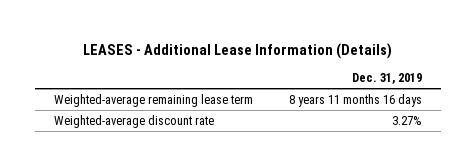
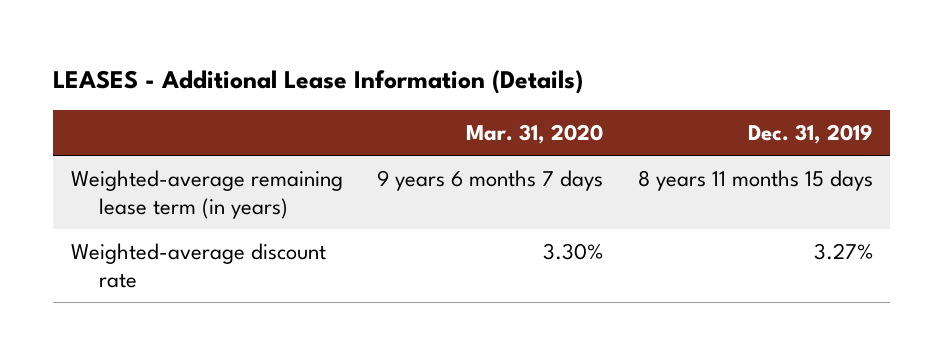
- | Dec. 31, 2019
+ | Mar. 31, 2020 | Dec. 31, 2019
- Weighted-average remaining lease term | 8 years 11 months 16 days
+ Weighted-average remaining lease term (in years) | 9 years 6 months 7 days | 8 years 11 months 15 days

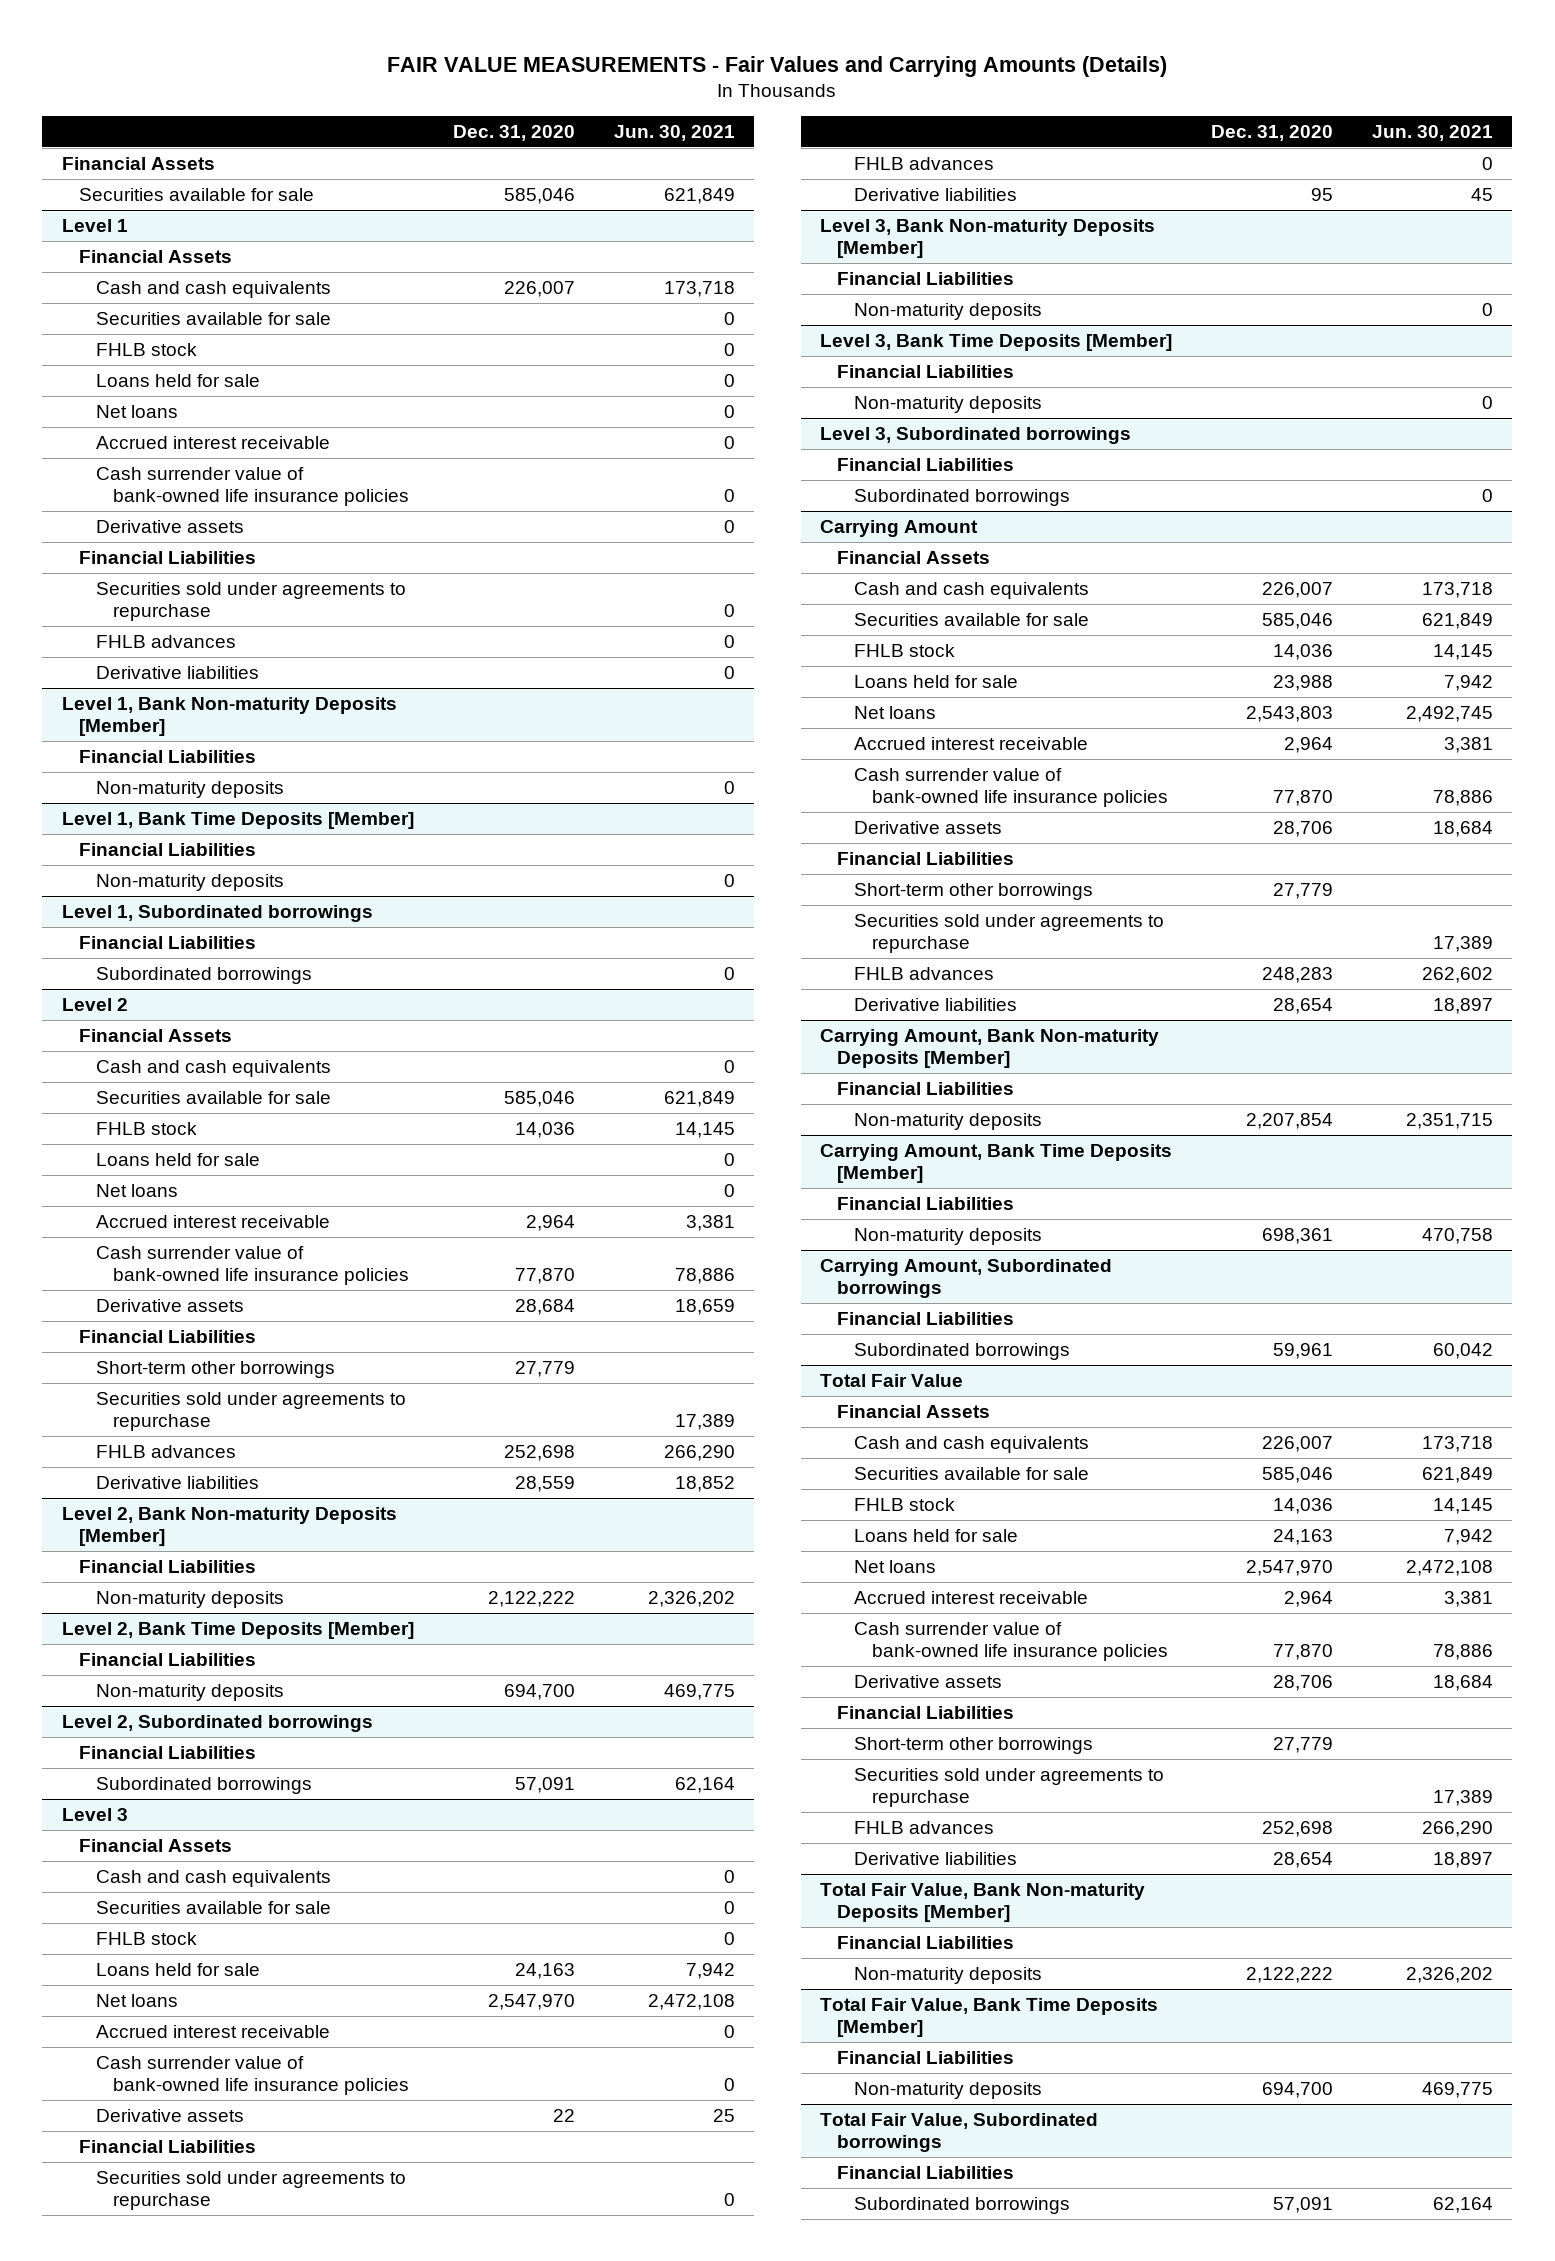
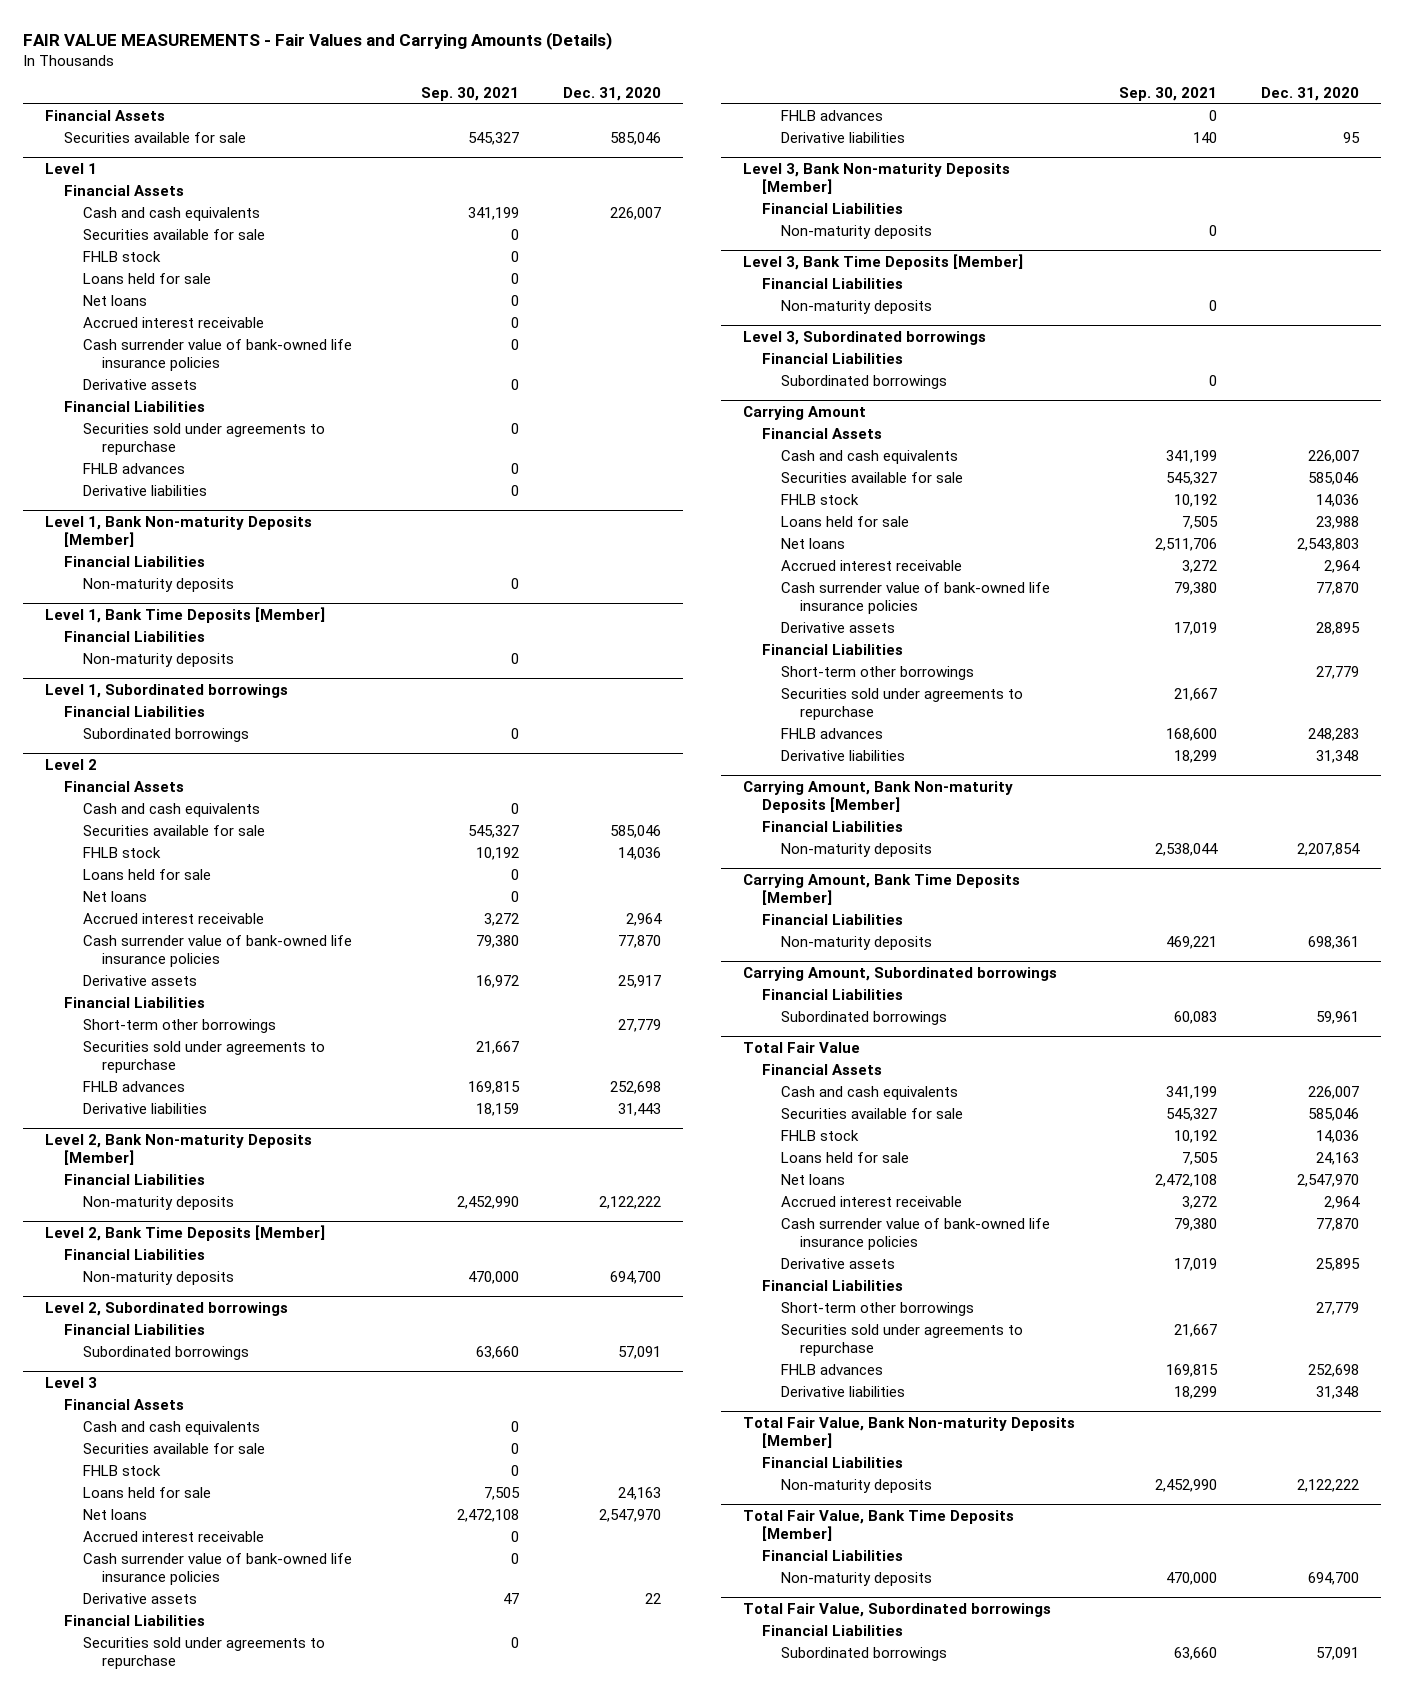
- | Dec. 31, 2020 | Jun. 30, 2021
+ | Sep. 30, 2021 | Dec. 31, 2020
@ Level 2
- Derivative assets | 28,684 | 18,659
+ Derivative assets | 16,972 | 25,917
- Derivative liabilities | 28,559 | 18,852
+ Derivative liabilities | 18,159 | 31,443
@ Carrying Amount
- Derivative assets | 28,706 | 18,684
+ Derivative assets | 17,019 | 28,895
- Derivative liabilities | 28,654 | 18,897
+ Derivative liabilities | 18,299 | 31,348
@ Total Fair Value
- Derivative assets | 28,706 | 18,684
+ Derivative assets | 17,019 | 25,895
- Derivative liabilities | 28,654 | 18,897
+ Derivative liabilities | 18,299 | 31,348

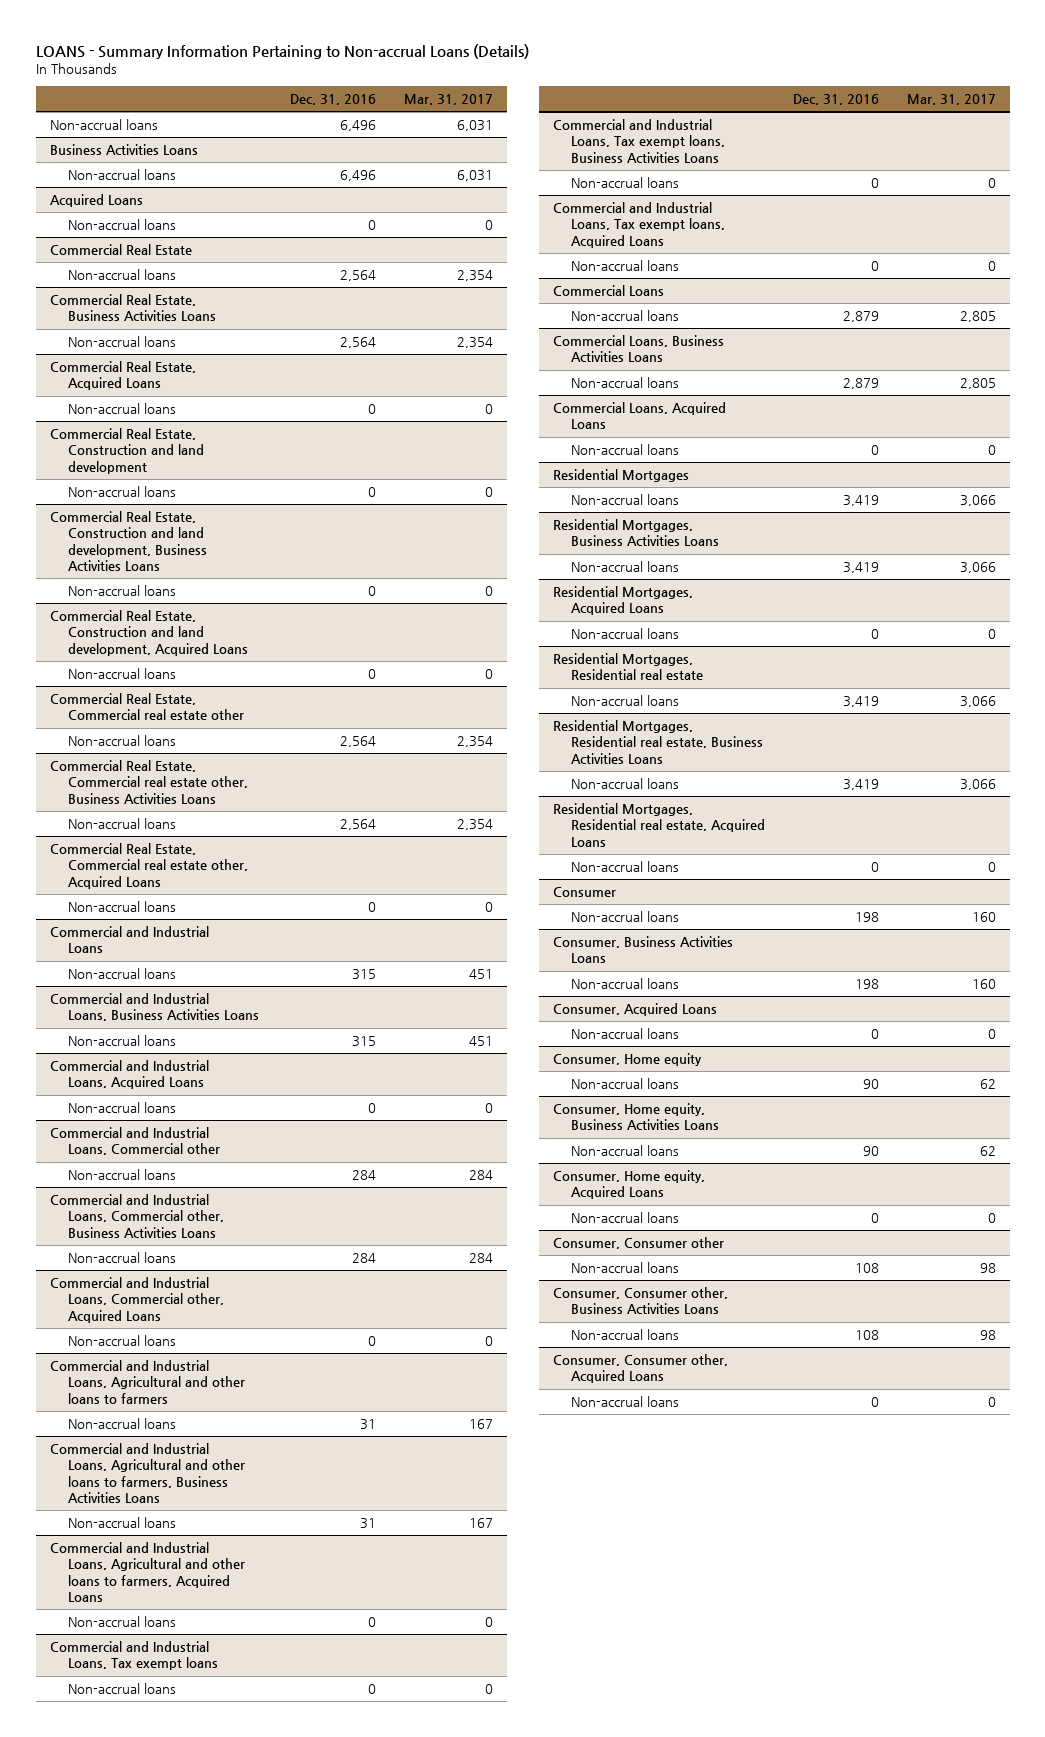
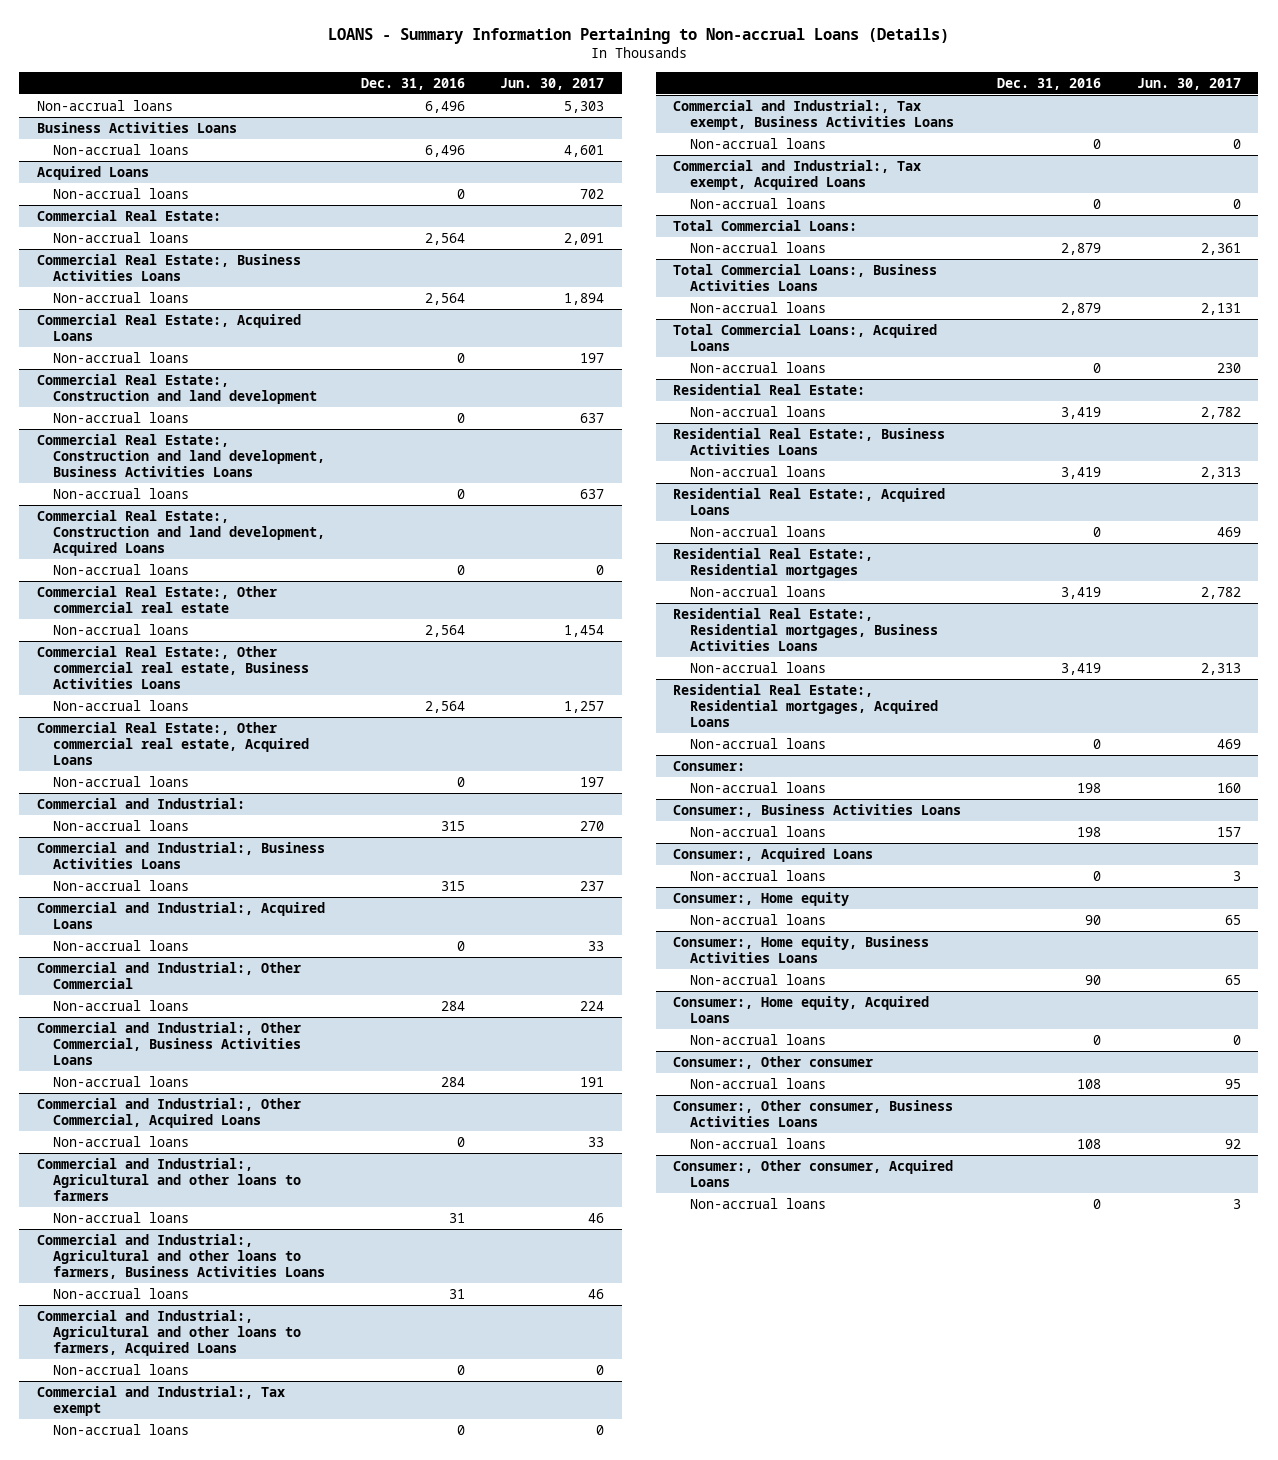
- | Dec. 31, 2016 | Mar. 31, 2017
+ | Dec. 31, 2016 | Jun. 30, 2017
- Commercial Real Estate
+ Commercial Real Estate:
- Commercial Real Estate, Business Activities Loans
+ Commercial Real Estate:, Business Activities Loans
- Commercial Real Estate, Acquired Loans
+ Commercial Real Estate:, Acquired Loans
- Commercial Real Estate, Construction and land development
+ Commercial Real Estate:, Construction and land development
- Commercial Real Estate, Construction and land development, Business Activities Loans
+ Commercial Real Estate:, Construction and land development, Business Activities Loans
- Commercial Real Estate, Construction and land development, Acquired Loans
+ Commercial Real Estate:, Construction and land development, Acquired Loans
- Commercial Real Estate, Commercial real estate other
+ Commercial Real Estate:, Other commercial real estate
- Commercial Real Estate, Commercial real estate other, Business Activities Loans
+ Commercial Real Estate:, Other commercial real estate, Business Activities Loans
- Commercial Real Estate, Commercial real estate other, Acquired Loans
+ Commercial Real Estate:, Other commercial real estate, Acquired Loans
- Commercial and Industrial Loans
+ Commercial and Industrial:
- Commercial and Industrial Loans, Business Activities Loans
+ Commercial and Industrial:, Business Activities Loans
- Commercial and Industrial Loans, Acquired Loans
+ Commercial and Industrial:, Acquired Loans
- Commercial and Industrial Loans, Commercial other
+ Commercial and Industrial:, Other Commercial
- Commercial and Industrial Loans, Commercial other, Business Activities Loans
+ Commercial and Industrial:, Other Commercial, Business Activities Loans
- Commercial and Industrial Loans, Commercial other, Acquired Loans
+ Commercial and Industrial:, Other Commercial, Acquired Loans
- Commercial and Industrial Loans, Agricultural and other loans to farmers
+ Commercial and Industrial:, Agricultural and other loans to farmers
- Commercial and Industrial Loans, Agricultural and other loans to farmers, Business Activities Loans
+ Commercial and Industrial:, Agricultural and other loans to farmers, Business Activities Loans
- Commercial and Industrial Loans, Agricultural and other loans to farmers, Acquired Loans
+ Commercial and Industrial:, Agricultural and other loans to farmers, Acquired Loans
- Commercial and Industrial Loans, Tax exempt loans
+ Commercial and Industrial:, Tax exempt
- Commercial and Industrial Loans, Tax exempt loans, Business Activities Loans
+ Commercial and Industrial:, Tax exempt, Business Activities Loans
- Commercial and Industrial Loans, Tax exempt loans, Acquired Loans
+ Commercial and Industrial:, Tax exempt, Acquired Loans
- Commercial Loans
+ Total Commercial Loans:
- Commercial Loans, Business Activities Loans
+ Total Commercial Loans:, Business Activities Loans
- Commercial Loans, Acquired Loans
+ Total Commercial Loans:, Acquired Loans
- Residential Mortgages
+ Residential Real Estate:
- Residential Mortgages, Business Activities Loans
+ Residential Real Estate:, Business Activities Loans
- Residential Mortgages, Acquired Loans
+ Residential Real Estate:, Acquired Loans
- Residential Mortgages, Residential real estate
+ Residential Real Estate:, Residential mortgages
- Residential Mortgages, Residential real estate, Business Activities Loans
+ Residential Real Estate:, Residential mortgages, Business Activities Loans
- Residential Mortgages, Residential real estate, Acquired Loans
+ Residential Real Estate:, Residential mortgages, Acquired Loans
- Consumer
+ Consumer:
- Consumer, Business Activities Loans
+ Consumer:, Business Activities Loans
- Consumer, Acquired Loans
+ Consumer:, Acquired Loans
- Consumer, Home equity
+ Consumer:, Home equity
- Consumer, Home equity, Business Activities Loans
+ Consumer:, Home equity, Business Activities Loans
- Consumer, Home equity, Acquired Loans
+ Consumer:, Home equity, Acquired Loans
- Consumer, Consumer other
+ Consumer:, Other consumer
- Consumer, Consumer other, Business Activities Loans
+ Consumer:, Other consumer, Business Activities Loans
- Consumer, Consumer other, Acquired Loans
+ Consumer:, Other consumer, Acquired Loans

